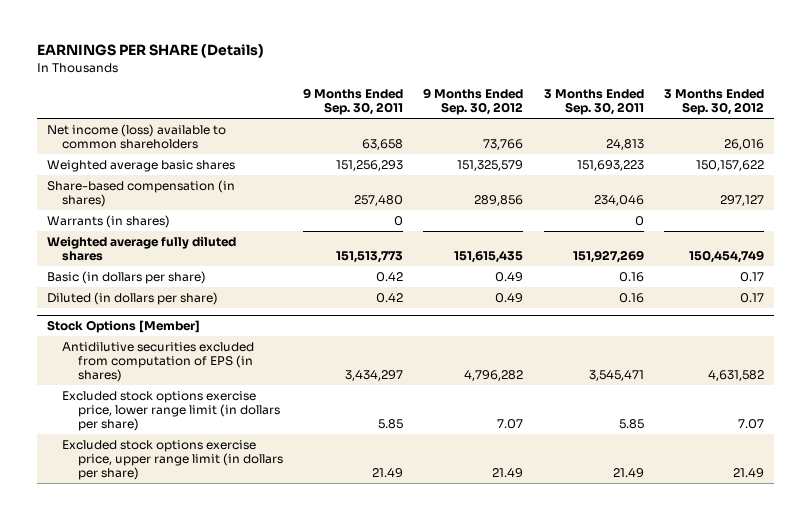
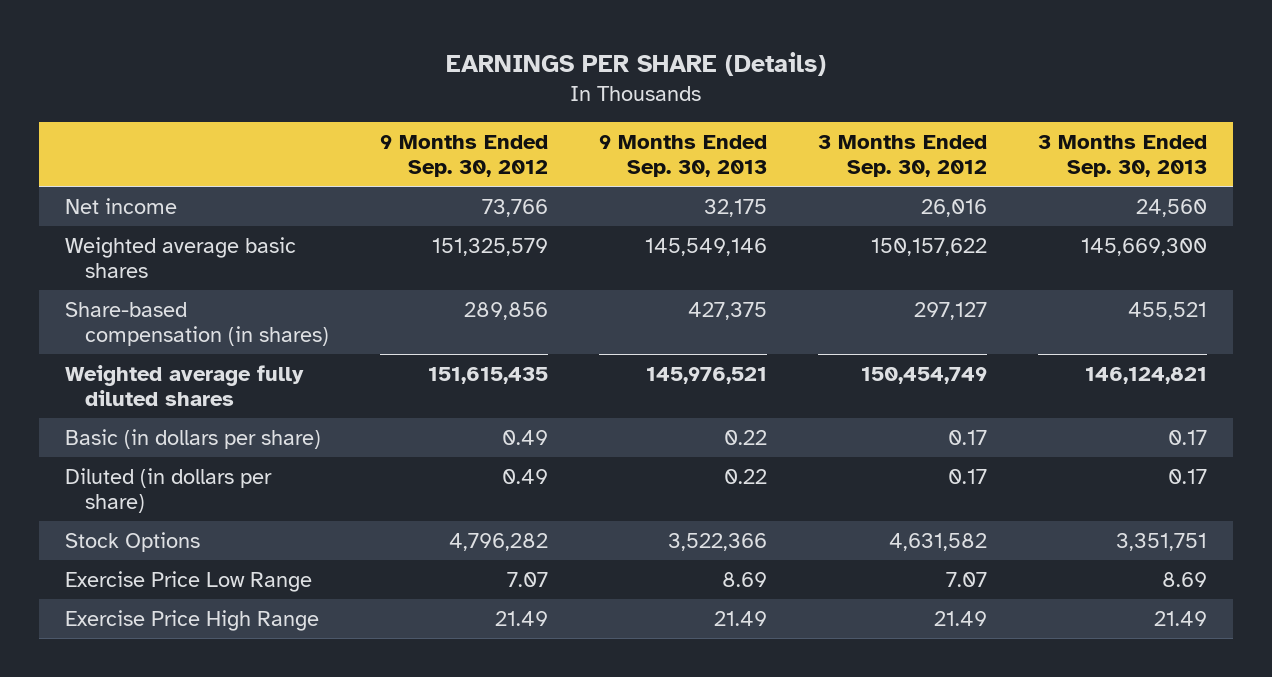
- | 9 Months Ended Sep. 30, 2011 | 9 Months Ended Sep. 30, 2012 | 3 Months Ended Sep. 30, 2011 | 3 Months Ended Sep. 30, 2012
+ | 9 Months Ended Sep. 30, 2012 | 9 Months Ended Sep. 30, 2013 | 3 Months Ended Sep. 30, 2012 | 3 Months Ended Sep. 30, 2013
- Net income (loss) available to common shareholders | 63,658 | 73,766 | 24,813 | 26,016
+ Net income | 73,766 | 32,175 | 26,016 | 24,560
- Warrants (in shares) | 0 | | 0 |
- Stock Options [Member]
- Antidilutive securities excluded from computation of EPS (in shares) | 3,434,297 | 4,796,282 | 3,545,471 | 4,631,582
- Excluded stock options exercise price, lower range limit (in dollars per share) | 5.85 | 7.07 | 5.85 | 7.07
- Excluded stock options exercise price, upper range limit (in dollars per share) | 21.49 | 21.49 | 21.49 | 21.49
+ Stock Options | 4,796,282 | 3,522,366 | 4,631,582 | 3,351,751
+ Exercise Price Low Range | 7.07 | 8.69 | 7.07 | 8.69
+ Exercise Price High Range | 21.49 | 21.49 | 21.49 | 21.49

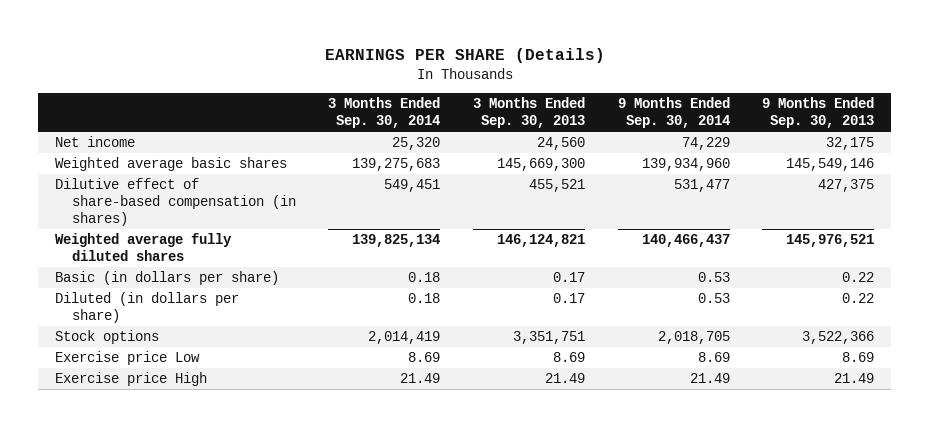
- | 9 Months Ended Sep. 30, 2012 | 9 Months Ended Sep. 30, 2013 | 3 Months Ended Sep. 30, 2012 | 3 Months Ended Sep. 30, 2013
+ | 3 Months Ended Sep. 30, 2014 | 3 Months Ended Sep. 30, 2013 | 9 Months Ended Sep. 30, 2014 | 9 Months Ended Sep. 30, 2013
- Share-based compensation (in shares) | 289,856 | 427,375 | 297,127 | 455,521
+ Dilutive effect of share-based compensation (in shares) | 549,451 | 455,521 | 531,477 | 427,375
- Stock Options | 4,796,282 | 3,522,366 | 4,631,582 | 3,351,751
- Exercise Price Low Range | 7.07 | 8.69 | 7.07 | 8.69
- Exercise Price High Range | 21.49 | 21.49 | 21.49 | 21.49
+ Stock options | 2,014,419 | 3,351,751 | 2,018,705 | 3,522,366
+ Exercise price Low | 8.69 | 8.69 | 8.69 | 8.69
+ Exercise price High | 21.49 | 21.49 | 21.49 | 21.49

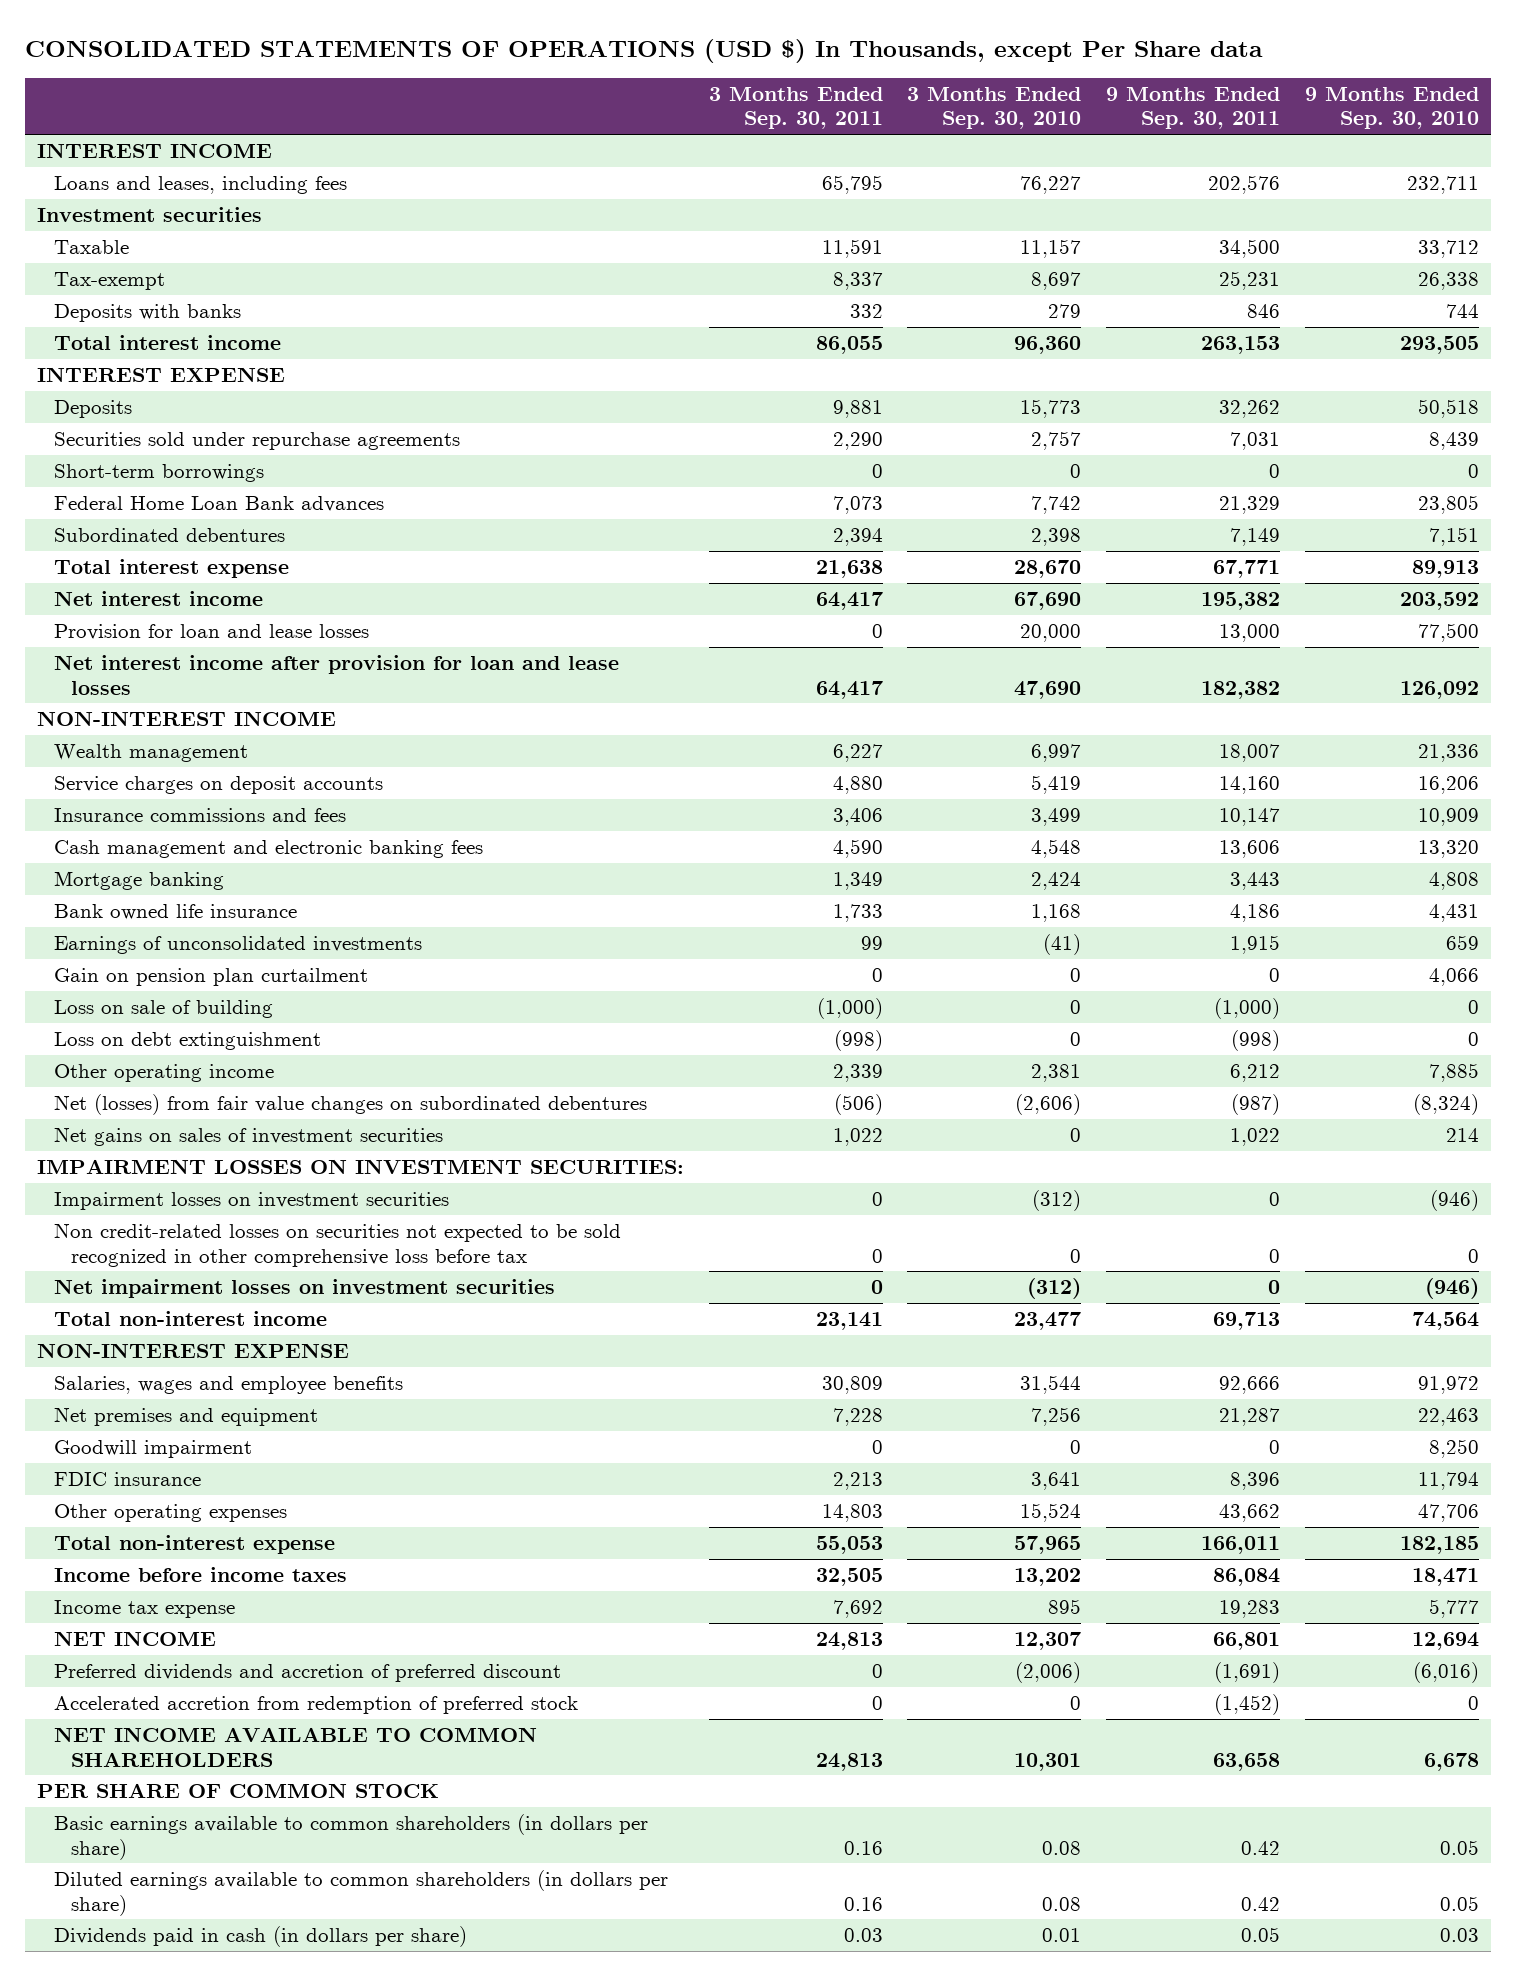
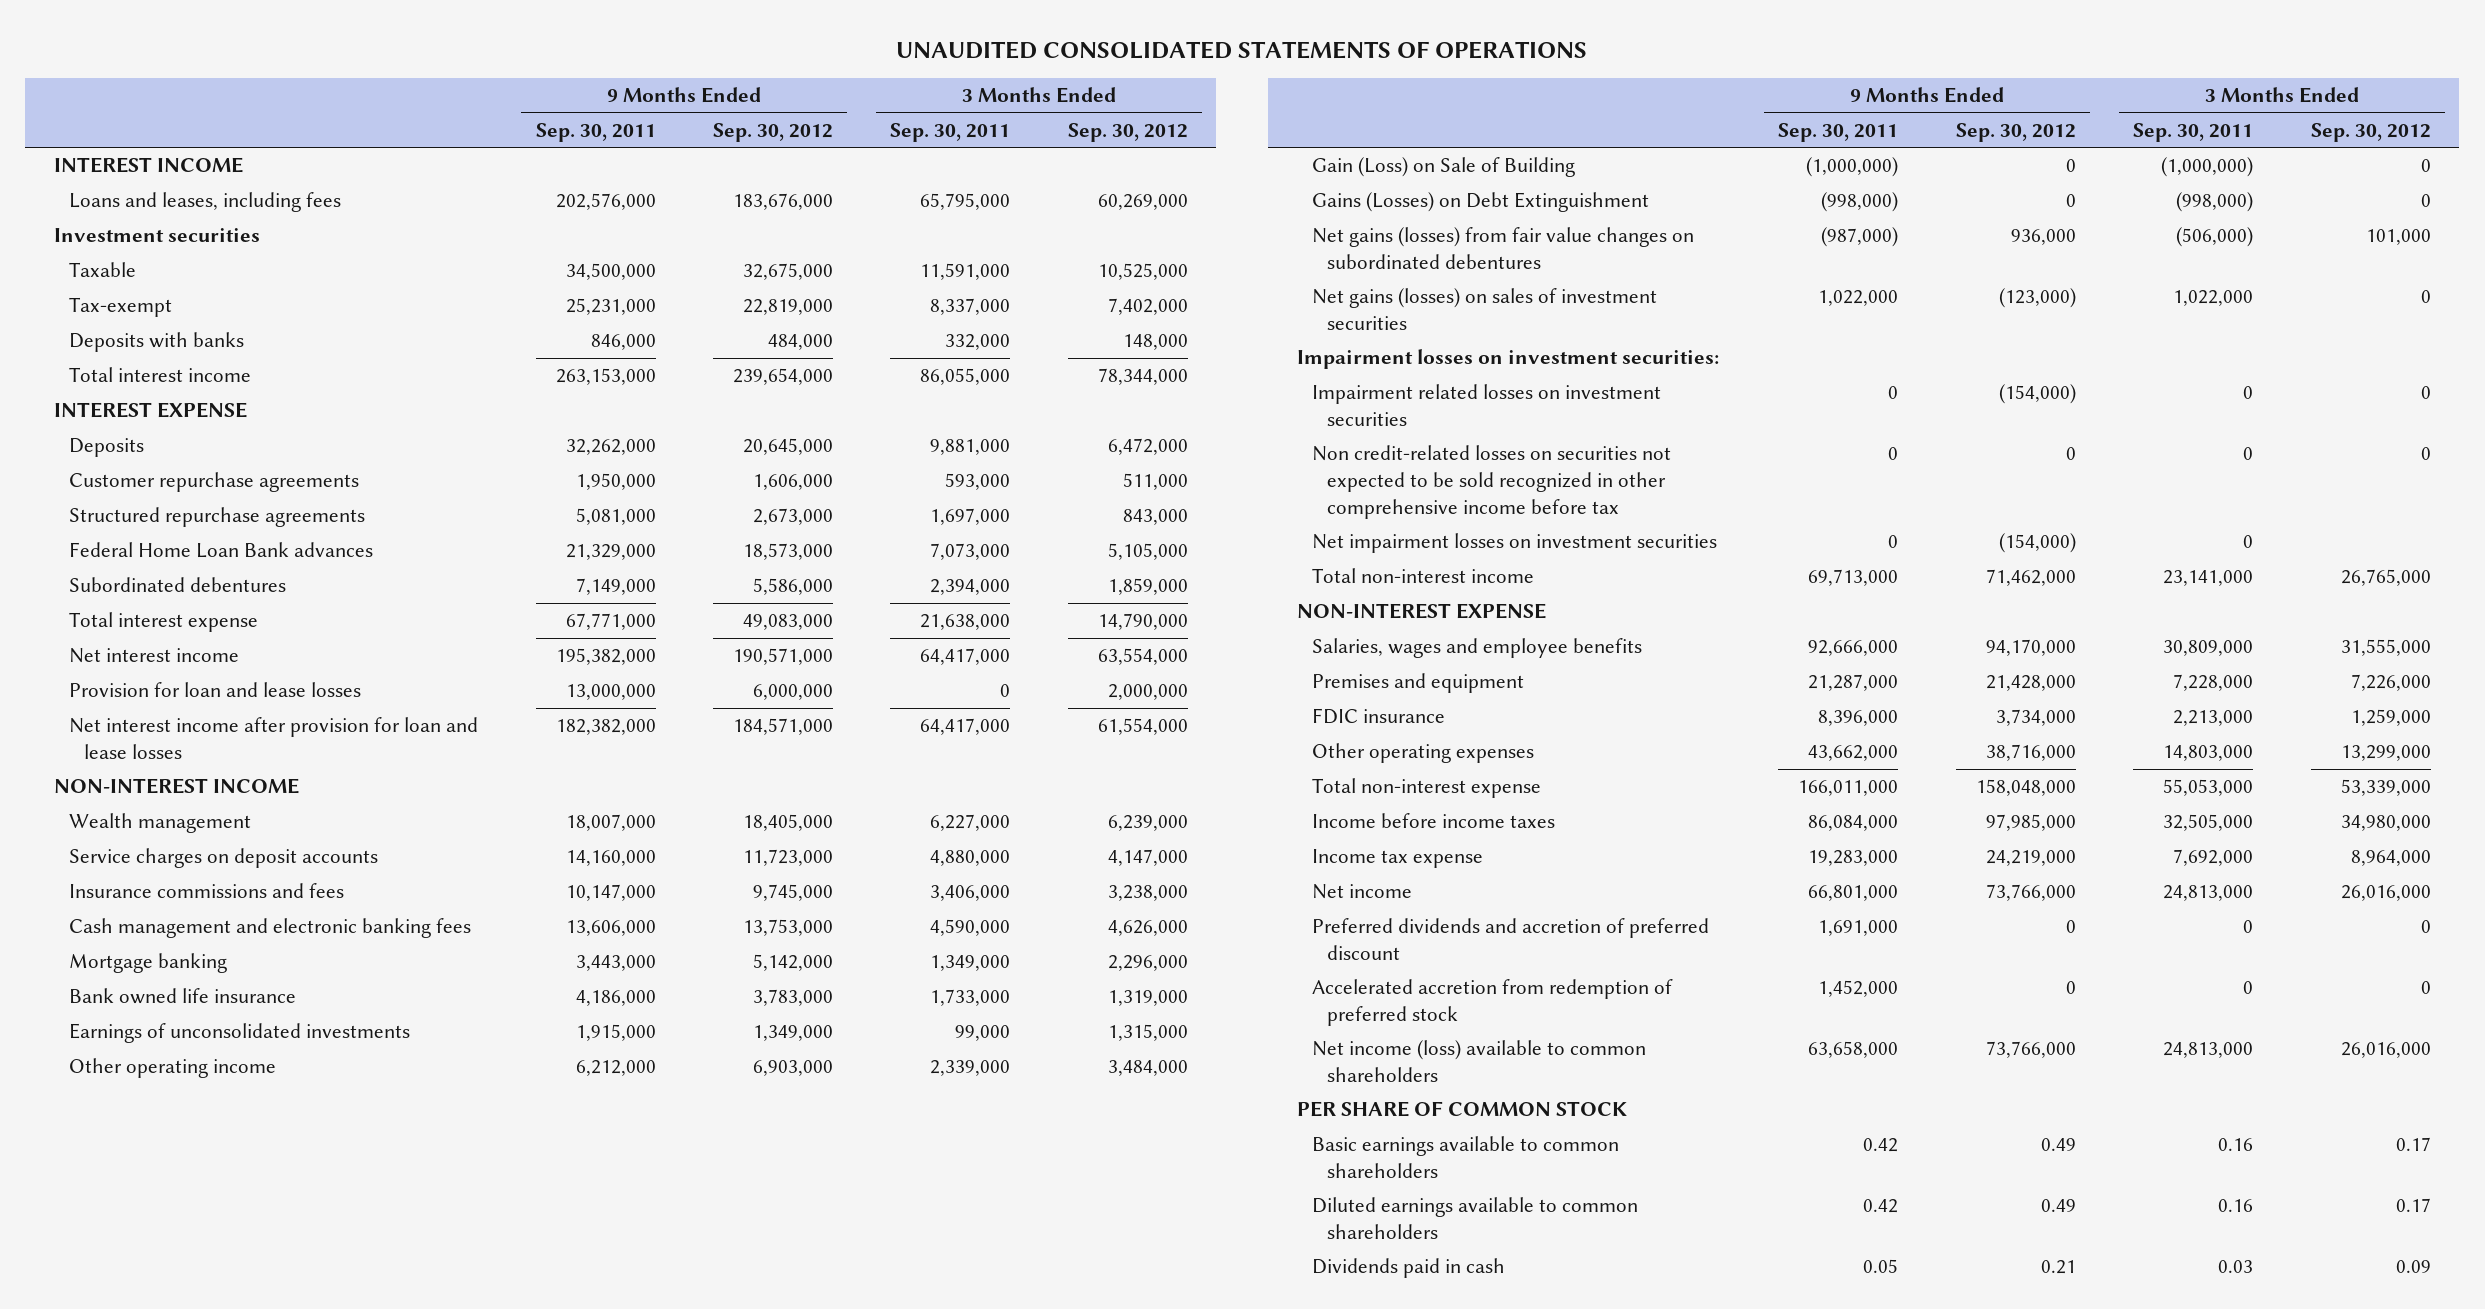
- CONSOLIDATED STATEMENTS OF OPERATIONS (USD $) In Thousands, except Per Share data
+ UNAUDITED CONSOLIDATED STATEMENTS OF OPERATIONS
- | 3 Months Ended Sep. 30, 2011 | 3 Months Ended Sep. 30, 2010 | 9 Months Ended Sep. 30, 2011 | 9 Months Ended Sep. 30, 2010
+ | 9 Months Ended Sep. 30, 2011 | 9 Months Ended Sep. 30, 2012 | 3 Months Ended Sep. 30, 2011 | 3 Months Ended Sep. 30, 2012
- Loans and leases, including fees | 65,795 | 76,227 | 202,576 | 232,711
+ Loans and leases, including fees | 202,576,000 | 183,676,000 | 65,795,000 | 60,269,000
- Taxable | 11,591 | 11,157 | 34,500 | 33,712
- Tax-exempt | 8,337 | 8,697 | 25,231 | 26,338
- Deposits with banks | 332 | 279 | 846 | 744
- Total interest income | 86,055 | 96,360 | 263,153 | 293,505
+ Taxable | 34,500,000 | 32,675,000 | 11,591,000 | 10,525,000
+ Tax-exempt | 25,231,000 | 22,819,000 | 8,337,000 | 7,402,000
+ Deposits with banks | 846,000 | 484,000 | 332,000 | 148,000
+ Total interest income | 263,153,000 | 239,654,000 | 86,055,000 | 78,344,000
- Deposits | 9,881 | 15,773 | 32,262 | 50,518
- Securities sold under repurchase agreements | 2,290 | 2,757 | 7,031 | 8,439
- Short-term borrowings | 0 | 0 | 0 | 0
- Federal Home Loan Bank advances | 7,073 | 7,742 | 21,329 | 23,805
- Subordinated debentures | 2,394 | 2,398 | 7,149 | 7,151
- Total interest expense | 21,638 | 28,670 | 67,771 | 89,913
- Net interest income | 64,417 | 67,690 | 195,382 | 203,592
- Provision for loan and lease losses | 0 | 20,000 | 13,000 | 77,500
- Net interest income after provision for loan and lease losses | 64,417 | 47,690 | 182,382 | 126,092
+ Deposits | 32,262,000 | 20,645,000 | 9,881,000 | 6,472,000
+ Customer repurchase agreements | 1,950,000 | 1,606,000 | 593,000 | 511,000
+ Structured repurchase agreements | 5,081,000 | 2,673,000 | 1,697,000 | 843,000
+ Federal Home Loan Bank advances | 21,329,000 | 18,573,000 | 7,073,000 | 5,105,000
+ Subordinated debentures | 7,149,000 | 5,586,000 | 2,394,000 | 1,859,000
+ Total interest expense | 67,771,000 | 49,083,000 | 21,638,000 | 14,790,000
+ Net interest income | 195,382,000 | 190,571,000 | 64,417,000 | 63,554,000
+ Provision for loan and lease losses | 13,000,000 | 6,000,000 | 0 | 2,000,000
+ Net interest income after provision for loan and lease losses | 182,382,000 | 184,571,000 | 64,417,000 | 61,554,000
- Wealth management | 6,227 | 6,997 | 18,007 | 21,336
- Service charges on deposit accounts | 4,880 | 5,419 | 14,160 | 16,206
- Insurance commissions and fees | 3,406 | 3,499 | 10,147 | 10,909
- Cash management and electronic banking fees | 4,590 | 4,548 | 13,606 | 13,320
- Mortgage banking | 1,349 | 2,424 | 3,443 | 4,808
- Bank owned life insurance | 1,733 | 1,168 | 4,186 | 4,431
- Earnings of unconsolidated investments | 99 | (41) | 1,915 | 659
- Gain on pension plan curtailment | 0 | 0 | 0 | 4,066
- Loss on sale of building | (1,000) | 0 | (1,000) | 0
- Loss on debt extinguishment | (998) | 0 | (998) | 0
- Other operating income | 2,339 | 2,381 | 6,212 | 7,885
- Net (losses) from fair value changes on subordinated debentures | (506) | (2,606) | (987) | (8,324)
- Net gains on sales of investment securities | 1,022 | 0 | 1,022 | 214
- IMPAIRMENT LOSSES ON INVESTMENT SECURITIES:
- Impairment losses on investment securities | 0 | (312) | 0 | (946)
- Non credit-related losses on securities not expected to be sold recognized in other comprehensive loss before tax | 0 | 0 | 0 | 0
+ Wealth management | 18,007,000 | 18,405,000 | 6,227,000 | 6,239,000
+ Service charges on deposit accounts | 14,160,000 | 11,723,000 | 4,880,000 | 4,147,000
+ Insurance commissions and fees | 10,147,000 | 9,745,000 | 3,406,000 | 3,238,000
+ Cash management and electronic banking fees | 13,606,000 | 13,753,000 | 4,590,000 | 4,626,000
+ Mortgage banking | 3,443,000 | 5,142,000 | 1,349,000 | 2,296,000
+ Bank owned life insurance | 4,186,000 | 3,783,000 | 1,733,000 | 1,319,000
+ Earnings of unconsolidated investments | 1,915,000 | 1,349,000 | 99,000 | 1,315,000
+ Other operating income | 6,212,000 | 6,903,000 | 2,339,000 | 3,484,000
+ Gain (Loss) on Sale of Building | (1,000,000) | 0 | (1,000,000) | 0
+ Gains (Losses) on Debt Extinguishment | (998,000) | 0 | (998,000) | 0
+ Net gains (losses) from fair value changes on subordinated debentures | (987,000) | 936,000 | (506,000) | 101,000
+ Net gains (losses) on sales of investment securities | 1,022,000 | (123,000) | 1,022,000 | 0
+ Impairment losses on investment securities:
+ Impairment related losses on investment securities | 0 | (154,000) | 0 | 0
+ Non credit-related losses on securities not expected to be sold recognized in other comprehensive income before tax | 0 | 0 | 0 | 0
- Total non-interest income | 23,141 | 23,477 | 69,713 | 74,564
+ Total non-interest income | 69,713,000 | 71,462,000 | 23,141,000 | 26,765,000
- Salaries, wages and employee benefits | 30,809 | 31,544 | 92,666 | 91,972
- Net premises and equipment | 7,228 | 7,256 | 21,287 | 22,463
- Goodwill impairment | 0 | 0 | 0 | 8,250
- FDIC insurance | 2,213 | 3,641 | 8,396 | 11,794
- Other operating expenses | 14,803 | 15,524 | 43,662 | 47,706
- Total non-interest expense | 55,053 | 57,965 | 166,011 | 182,185
- Income before income taxes | 32,505 | 13,202 | 86,084 | 18,471
- Income tax expense | 7,692 | 895 | 19,283 | 5,777
- NET INCOME | 24,813 | 12,307 | 66,801 | 12,694
- Preferred dividends and accretion of preferred discount | 0 | (2,006) | (1,691) | (6,016)
- Accelerated accretion from redemption of preferred stock | 0 | 0 | (1,452) | 0
- NET INCOME AVAILABLE TO COMMON SHAREHOLDERS | 24,813 | 10,301 | 63,658 | 6,678
+ Salaries, wages and employee benefits | 92,666,000 | 94,170,000 | 30,809,000 | 31,555,000
+ Premises and equipment | 21,287,000 | 21,428,000 | 7,228,000 | 7,226,000
+ FDIC insurance | 8,396,000 | 3,734,000 | 2,213,000 | 1,259,000
+ Other operating expenses | 43,662,000 | 38,716,000 | 14,803,000 | 13,299,000
+ Total non-interest expense | 166,011,000 | 158,048,000 | 55,053,000 | 53,339,000
+ Income before income taxes | 86,084,000 | 97,985,000 | 32,505,000 | 34,980,000
+ Income tax expense | 19,283,000 | 24,219,000 | 7,692,000 | 8,964,000
+ Net income | 66,801,000 | 73,766,000 | 24,813,000 | 26,016,000
+ Preferred dividends and accretion of preferred discount | 1,691,000 | 0 | 0 | 0
+ Accelerated accretion from redemption of preferred stock | 1,452,000 | 0 | 0 | 0
+ Net income (loss) available to common shareholders | 63,658,000 | 73,766,000 | 24,813,000 | 26,016,000
- Basic earnings available to common shareholders (in dollars per share) | 0.16 | 0.08 | 0.42 | 0.05
- Diluted earnings available to common shareholders (in dollars per share) | 0.16 | 0.08 | 0.42 | 0.05
- Dividends paid in cash (in dollars per share) | 0.03 | 0.01 | 0.05 | 0.03
+ Basic earnings available to common shareholders | 0.42 | 0.49 | 0.16 | 0.17
+ Diluted earnings available to common shareholders | 0.42 | 0.49 | 0.16 | 0.17
+ Dividends paid in cash | 0.05 | 0.21 | 0.03 | 0.09

